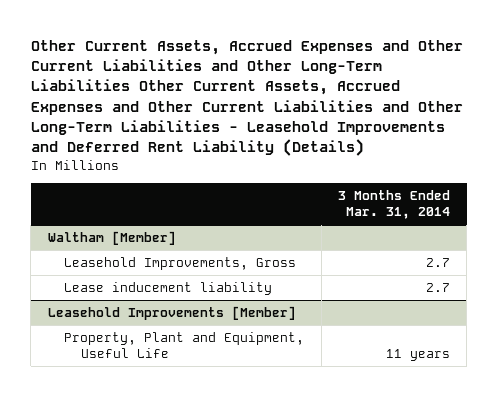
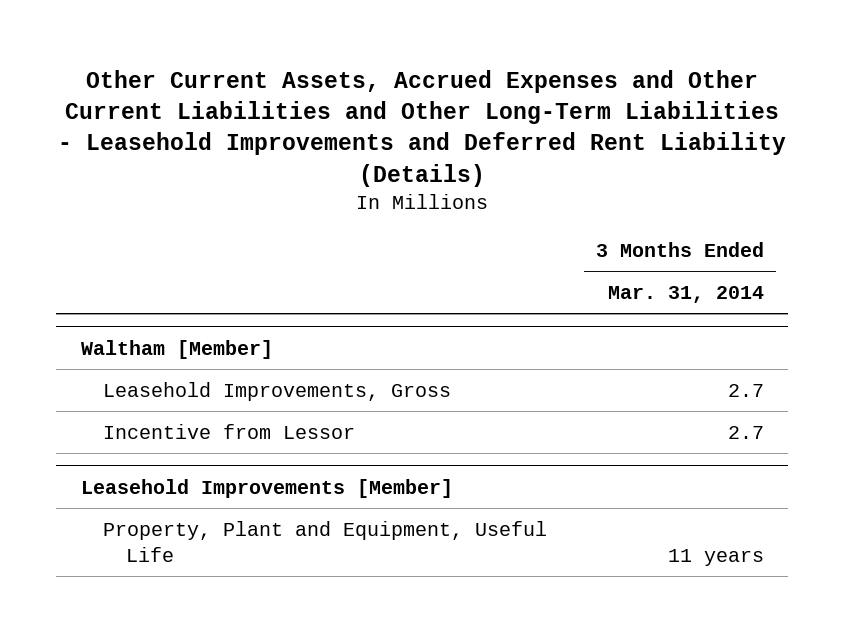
- Other Current Assets, Accrued Expenses and Other Current Liabilities and Other Long-Term Liabilities Other Current Assets, Accrued Expenses and Other Current Liabilities and Other Long-Term Liabilities - Leasehold Improvements and Deferred Rent Liability (Details)
+ Other Current Assets, Accrued Expenses and Other Current Liabilities and Other Long-Term Liabilities - Leasehold Improvements and Deferred Rent Liability (Details)
@ Waltham [Member]
- Lease inducement liability | 2.7
+ Incentive from Lessor | 2.7

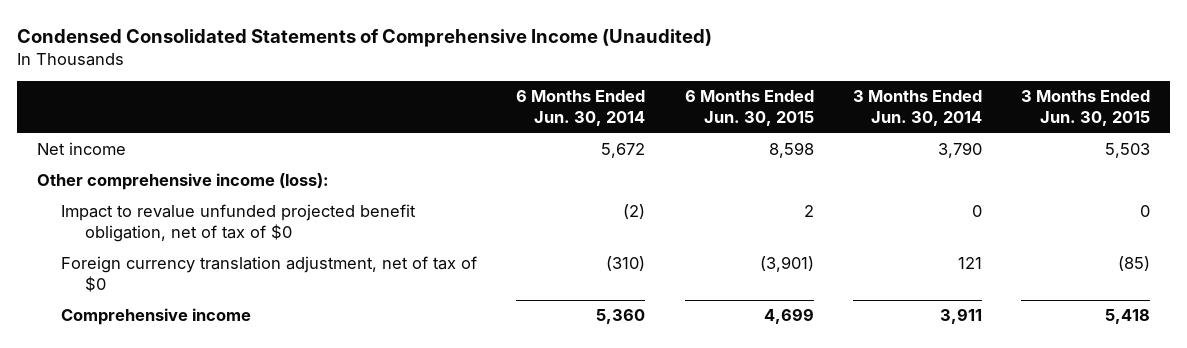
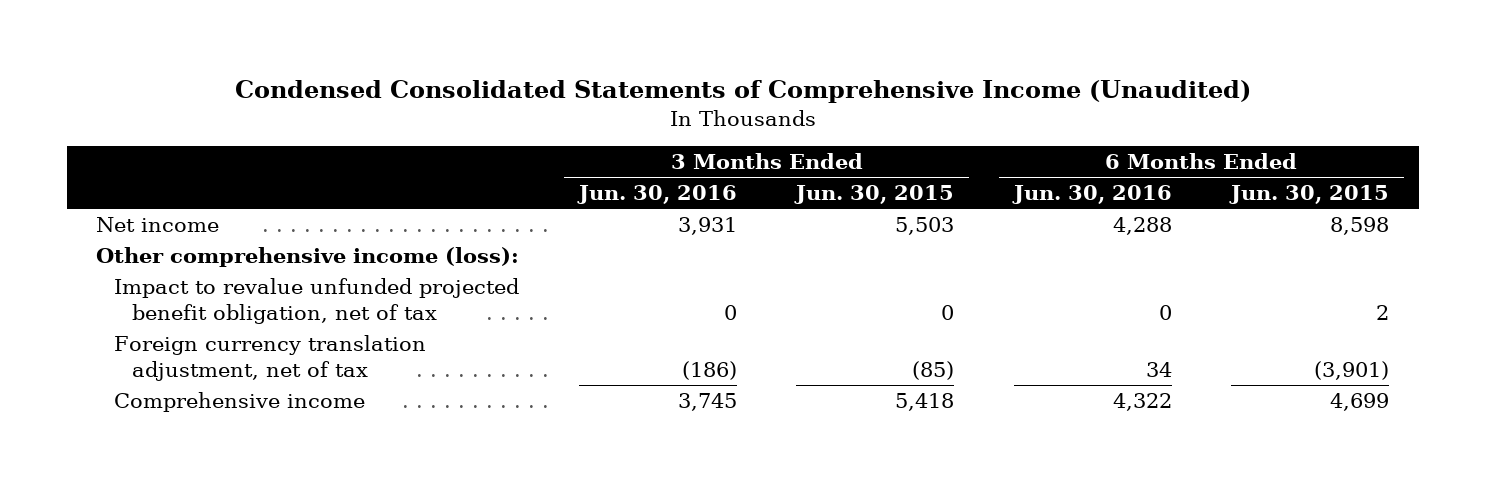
- | 6 Months Ended Jun. 30, 2014 | 6 Months Ended Jun. 30, 2015 | 3 Months Ended Jun. 30, 2014 | 3 Months Ended Jun. 30, 2015
+ | 3 Months Ended Jun. 30, 2016 | 3 Months Ended Jun. 30, 2015 | 6 Months Ended Jun. 30, 2016 | 6 Months Ended Jun. 30, 2015
- Impact to revalue unfunded projected benefit obligation, net of tax of $0 | (2) | 2 | 0 | 0
- Foreign currency translation adjustment, net of tax of $0 | (310) | (3,901) | 121 | (85)
+ Impact to revalue unfunded projected benefit obligation, net of tax | 0 | 0 | 0 | 2
+ Foreign currency translation adjustment, net of tax | (186) | (85) | 34 | (3,901)

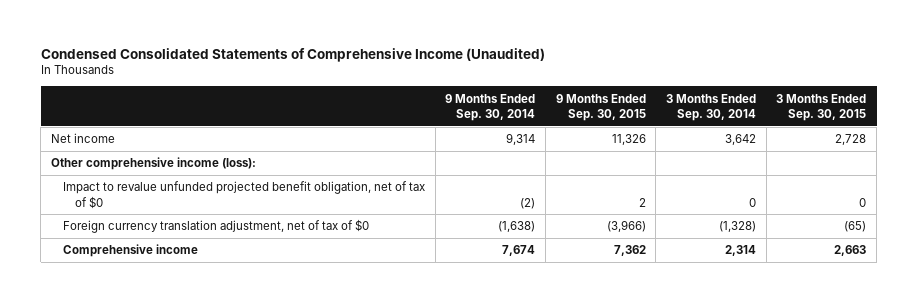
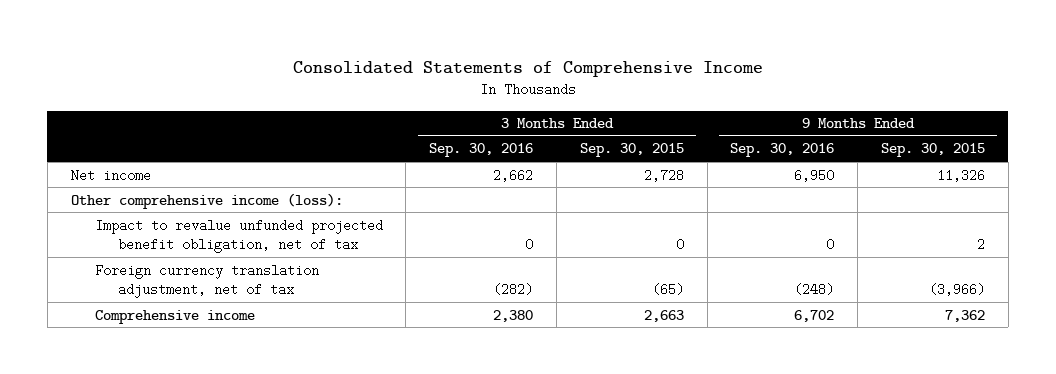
- Condensed Consolidated Statements of Comprehensive Income (Unaudited)
+ Consolidated Statements of Comprehensive Income
- | 9 Months Ended Sep. 30, 2014 | 9 Months Ended Sep. 30, 2015 | 3 Months Ended Sep. 30, 2014 | 3 Months Ended Sep. 30, 2015
+ | 3 Months Ended Sep. 30, 2016 | 3 Months Ended Sep. 30, 2015 | 9 Months Ended Sep. 30, 2016 | 9 Months Ended Sep. 30, 2015
- Impact to revalue unfunded projected benefit obligation, net of tax of $0 | (2) | 2 | 0 | 0
- Foreign currency translation adjustment, net of tax of $0 | (1,638) | (3,966) | (1,328) | (65)
+ Impact to revalue unfunded projected benefit obligation, net of tax | 0 | 0 | 0 | 2
+ Foreign currency translation adjustment, net of tax | (282) | (65) | (248) | (3,966)

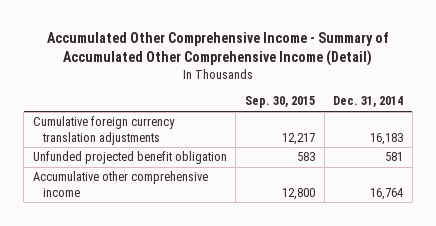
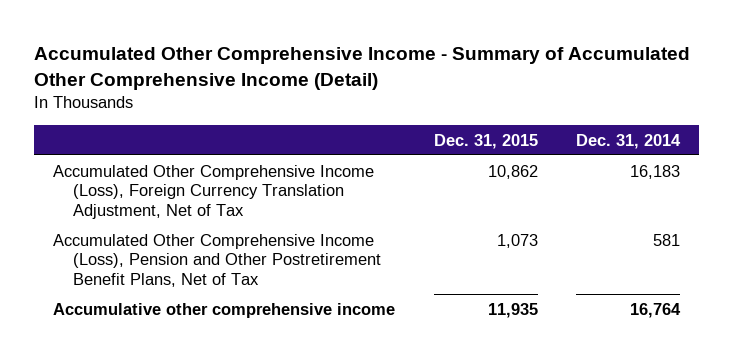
- | Sep. 30, 2015 | Dec. 31, 2014
+ | Dec. 31, 2015 | Dec. 31, 2014
- Cumulative foreign currency translation adjustments | 12,217 | 16,183
- Unfunded projected benefit obligation | 583 | 581
+ Accumulated Other Comprehensive Income (Loss), Foreign Currency Translation Adjustment, Net of Tax | 10,862 | 16,183
+ Accumulated Other Comprehensive Income (Loss), Pension and Other Postretirement Benefit Plans, Net of Tax | 1,073 | 581

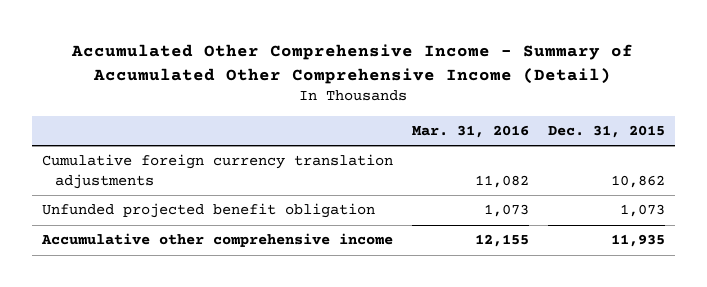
- | Dec. 31, 2015 | Dec. 31, 2014
+ | Mar. 31, 2016 | Dec. 31, 2015
- Accumulated Other Comprehensive Income (Loss), Foreign Currency Translation Adjustment, Net of Tax | 10,862 | 16,183
- Accumulated Other Comprehensive Income (Loss), Pension and Other Postretirement Benefit Plans, Net of Tax | 1,073 | 581
+ Cumulative foreign currency translation adjustments | 11,082 | 10,862
+ Unfunded projected benefit obligation | 1,073 | 1,073

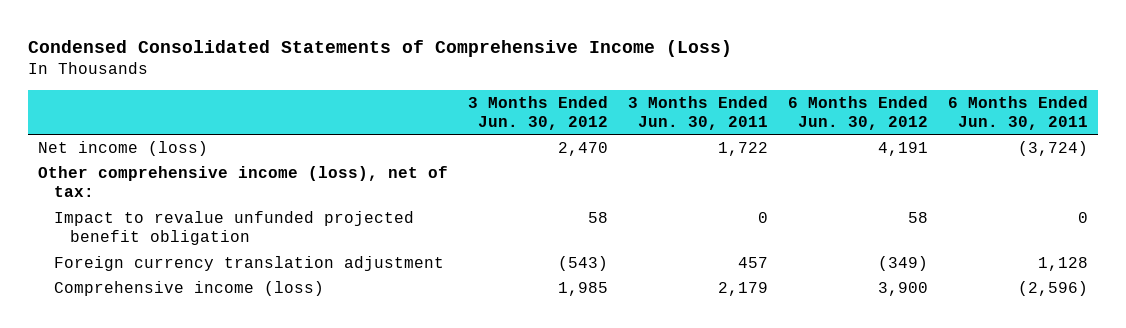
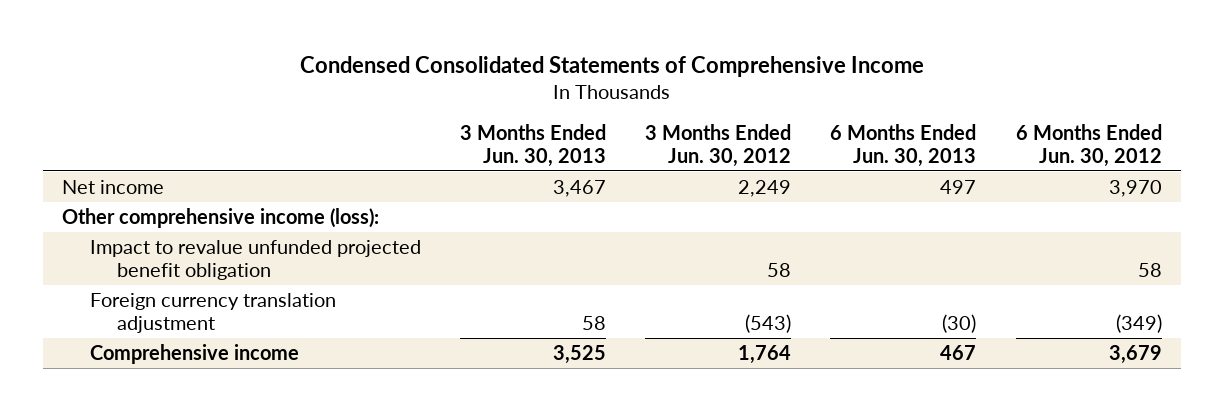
- Condensed Consolidated Statements of Comprehensive Income (Loss)
+ Condensed Consolidated Statements of Comprehensive Income
- | 3 Months Ended Jun. 30, 2012 | 3 Months Ended Jun. 30, 2011 | 6 Months Ended Jun. 30, 2012 | 6 Months Ended Jun. 30, 2011
+ | 3 Months Ended Jun. 30, 2013 | 3 Months Ended Jun. 30, 2012 | 6 Months Ended Jun. 30, 2013 | 6 Months Ended Jun. 30, 2012
- Net income (loss) | 2,470 | 1,722 | 4,191 | (3,724)
- Other comprehensive income (loss), net of tax:
+ Net income | 3,467 | 2,249 | 497 | 3,970
+ Other comprehensive income (loss):
- Comprehensive income (loss) | 1,985 | 2,179 | 3,900 | (2,596)
+ Comprehensive income | 3,525 | 1,764 | 467 | 3,679

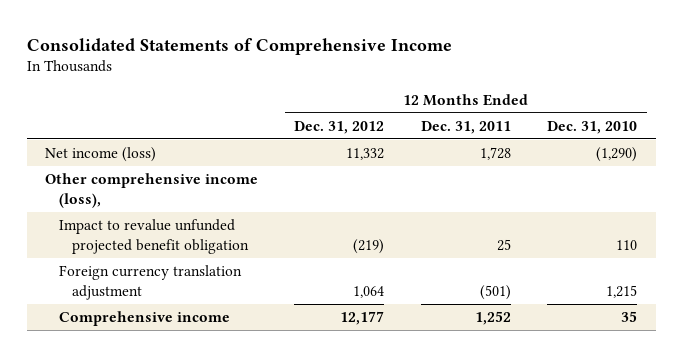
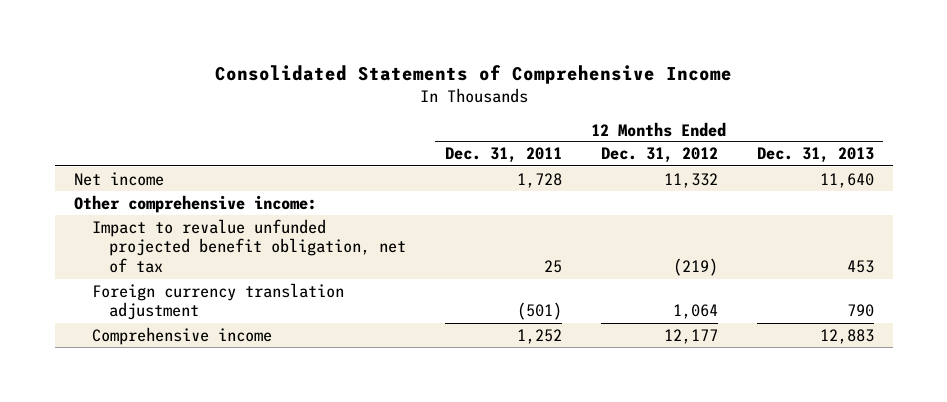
- | 12 Months Ended Dec. 31, 2012 | 12 Months Ended Dec. 31, 2011 | 12 Months Ended Dec. 31, 2010
+ | 12 Months Ended Dec. 31, 2011 | 12 Months Ended Dec. 31, 2012 | 12 Months Ended Dec. 31, 2013
- Net income (loss) | 11,332 | 1,728 | (1,290)
- Other comprehensive income (loss),
- Impact to revalue unfunded projected benefit obligation | (219) | 25 | 110
+ Net income | 1,728 | 11,332 | 11,640
+ Other comprehensive income:
+ Impact to revalue unfunded projected benefit obligation, net of tax | 25 | (219) | 453

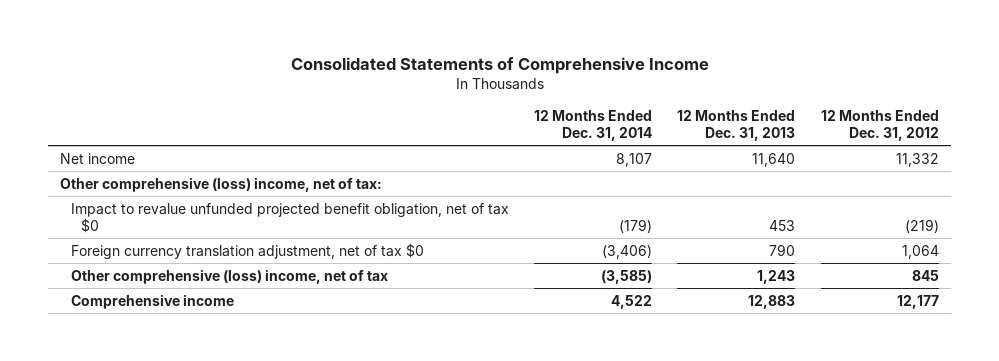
- | 12 Months Ended Dec. 31, 2011 | 12 Months Ended Dec. 31, 2012 | 12 Months Ended Dec. 31, 2013
+ | 12 Months Ended Dec. 31, 2014 | 12 Months Ended Dec. 31, 2013 | 12 Months Ended Dec. 31, 2012
- Other comprehensive income:
- Impact to revalue unfunded projected benefit obligation, net of tax | 25 | (219) | 453
- Foreign currency translation adjustment | (501) | 1,064 | 790
+ Other comprehensive (loss) income, net of tax:
+ Impact to revalue unfunded projected benefit obligation, net of tax $0 | (179) | 453 | (219)
+ Foreign currency translation adjustment, net of tax $0 | (3,406) | 790 | 1,064
+ Other comprehensive (loss) income, net of tax | (3,585) | 1,243 | 845

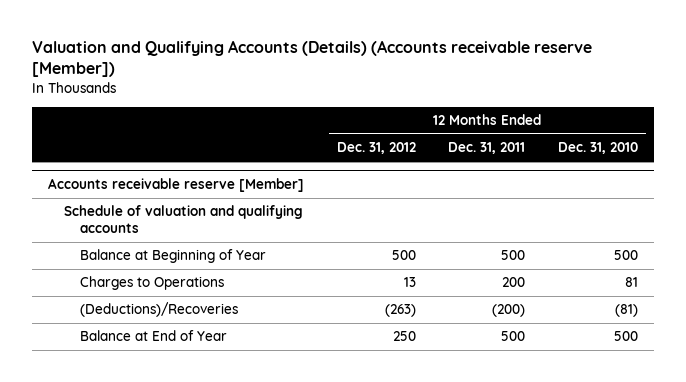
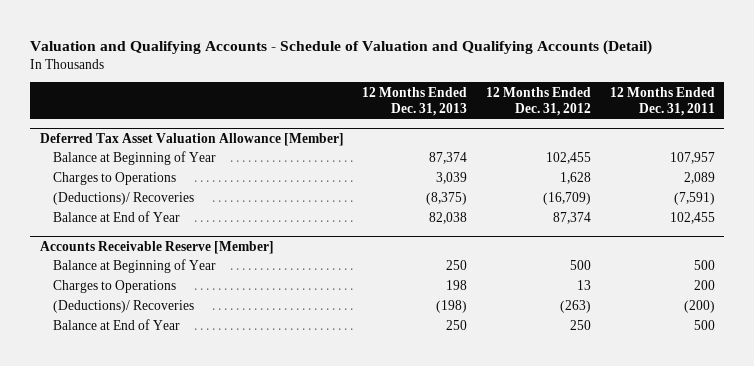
- Valuation and Qualifying Accounts (Details) (Accounts receivable reserve [Member])
+ Valuation and Qualifying Accounts - Schedule of Valuation and Qualifying Accounts (Detail)
- | 12 Months Ended Dec. 31, 2012 | 12 Months Ended Dec. 31, 2011 | 12 Months Ended Dec. 31, 2010
+ | 12 Months Ended Dec. 31, 2013 | 12 Months Ended Dec. 31, 2012 | 12 Months Ended Dec. 31, 2011
- Accounts receivable reserve [Member]
- Schedule of valuation and qualifying accounts
+ Deferred Tax Asset Valuation Allowance [Member]
+ Balance at Beginning of Year | 87,374 | 102,455 | 107,957
+ Charges to Operations | 3,039 | 1,628 | 2,089
+ (Deductions)/ Recoveries | (8,375) | (16,709) | (7,591)
+ Balance at End of Year | 82,038 | 87,374 | 102,455
+ Accounts Receivable Reserve [Member]
- (Deductions)/Recoveries | (263) | (200) | (81)
+ (Deductions)/ Recoveries | (198) | (263) | (200)

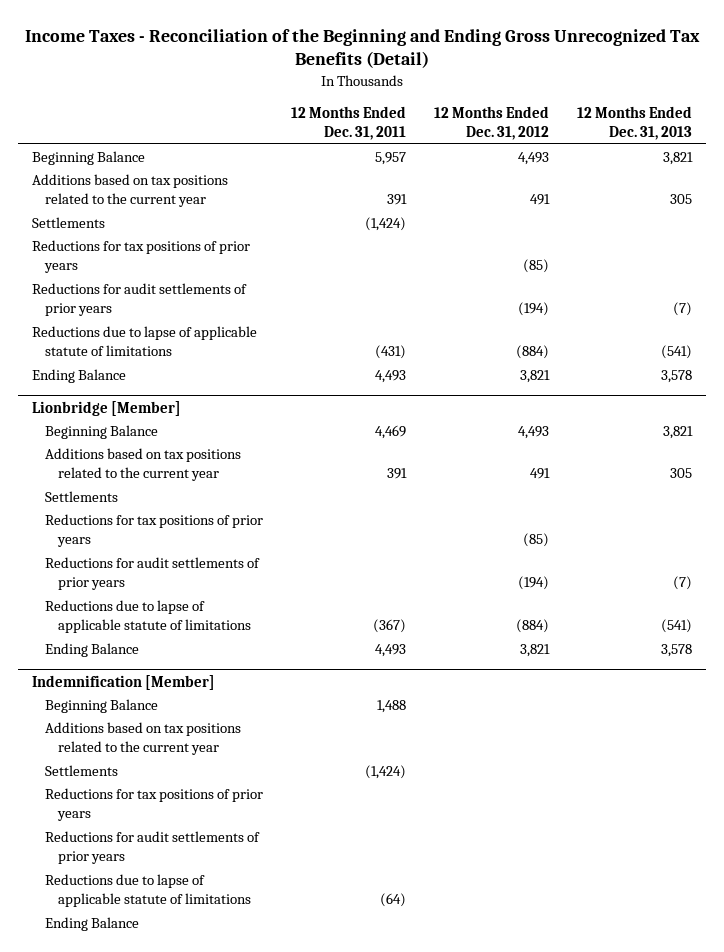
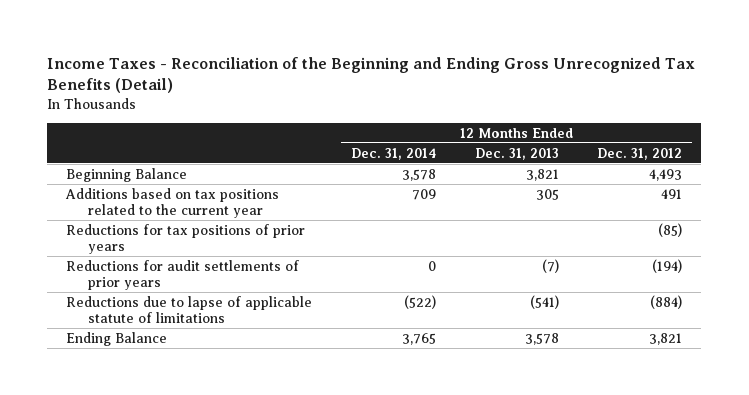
- | 12 Months Ended Dec. 31, 2011 | 12 Months Ended Dec. 31, 2012 | 12 Months Ended Dec. 31, 2013
+ | 12 Months Ended Dec. 31, 2014 | 12 Months Ended Dec. 31, 2013 | 12 Months Ended Dec. 31, 2012
- Settlements | (1,424) | |
- Lionbridge [Member]
- Beginning Balance | 4,469 | 4,493 | 3,821
- Additions based on tax positions related to the current year | 391 | 491 | 305
- Settlements
- Reductions for tax positions of prior years | | (85) |
- Reductions for audit settlements of prior years | | (194) | (7)
- Reductions due to lapse of applicable statute of limitations | (367) | (884) | (541)
- Ending Balance | 4,493 | 3,821 | 3,578
- Indemnification [Member]
- Beginning Balance | 1,488 | |
- Additions based on tax positions related to the current year
- Settlements | (1,424) | |
- Reductions for tax positions of prior years
- Reductions for audit settlements of prior years
- Reductions due to lapse of applicable statute of limitations | (64) | |
- Ending Balance

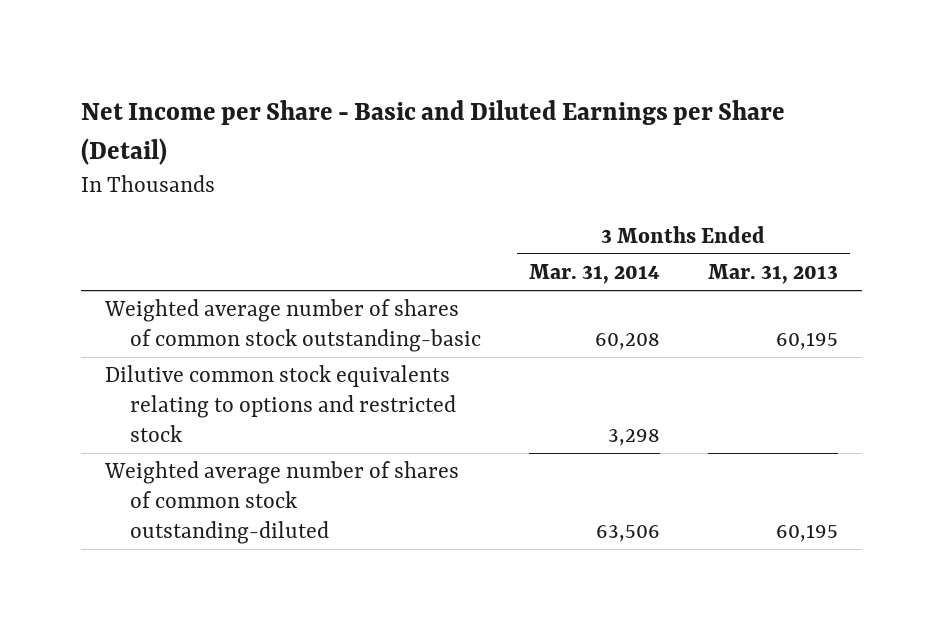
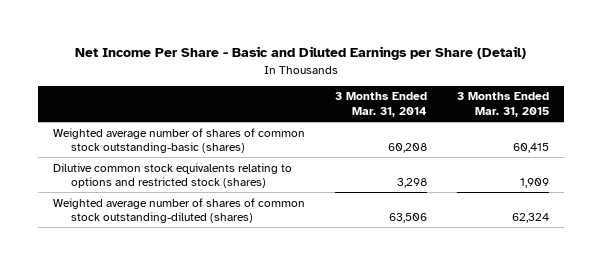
- Net Income per Share - Basic and Diluted Earnings per Share (Detail)
+ Net Income Per Share - Basic and Diluted Earnings per Share (Detail)
- | 3 Months Ended Mar. 31, 2014 | 3 Months Ended Mar. 31, 2013
+ | 3 Months Ended Mar. 31, 2014 | 3 Months Ended Mar. 31, 2015
- Weighted average number of shares of common stock outstanding-basic | 60,208 | 60,195
- Dilutive common stock equivalents relating to options and restricted stock | 3,298 |
- Weighted average number of shares of common stock outstanding-diluted | 63,506 | 60,195
+ Weighted average number of shares of common stock outstanding-basic (shares) | 60,208 | 60,415
+ Dilutive common stock equivalents relating to options and restricted stock (shares) | 3,298 | 1,909
+ Weighted average number of shares of common stock outstanding-diluted (shares) | 63,506 | 62,324

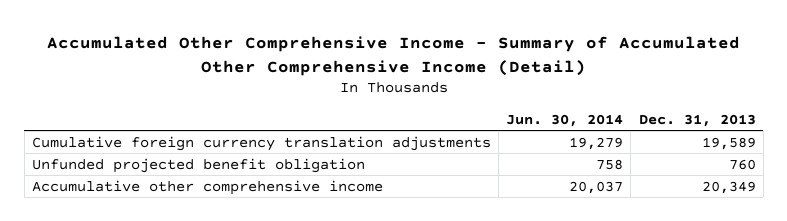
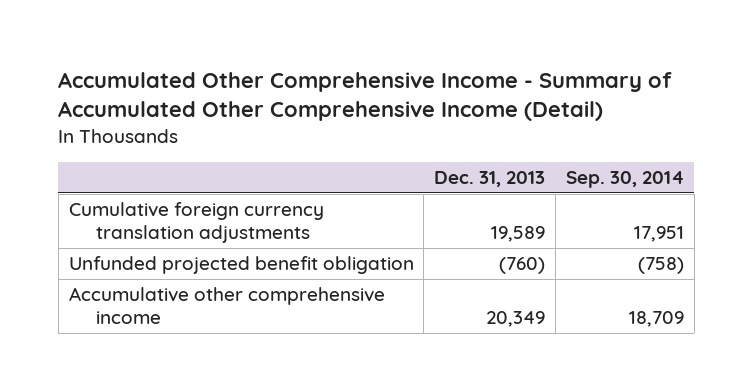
- | Jun. 30, 2014 | Dec. 31, 2013
+ | Dec. 31, 2013 | Sep. 30, 2014
- Unfunded projected benefit obligation | 758 | 760
+ Unfunded projected benefit obligation | (760) | (758)

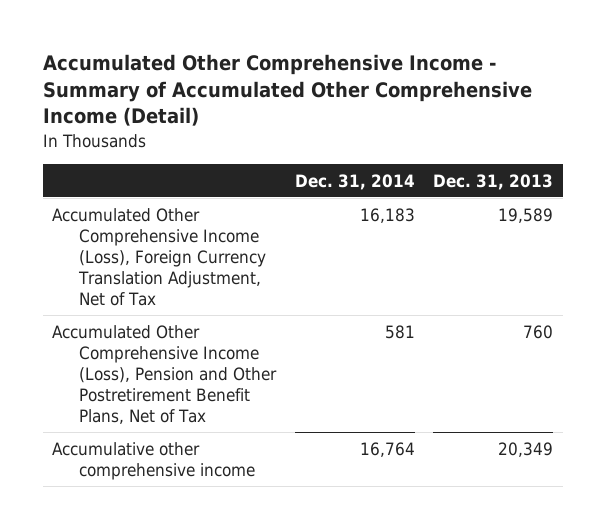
- | Dec. 31, 2013 | Sep. 30, 2014
+ | Dec. 31, 2014 | Dec. 31, 2013
- Cumulative foreign currency translation adjustments | 19,589 | 17,951
- Unfunded projected benefit obligation | (760) | (758)
+ Accumulated Other Comprehensive Income (Loss), Foreign Currency Translation Adjustment, Net of Tax | 16,183 | 19,589
+ Accumulated Other Comprehensive Income (Loss), Pension and Other Postretirement Benefit Plans, Net of Tax | 581 | 760

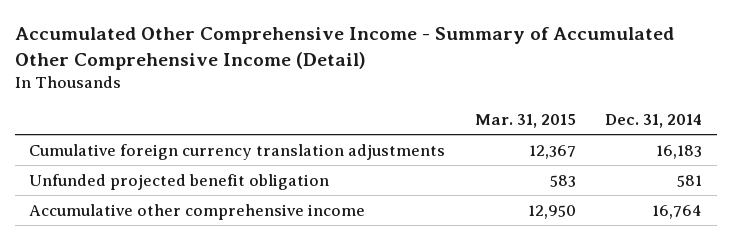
- | Dec. 31, 2014 | Dec. 31, 2013
+ | Mar. 31, 2015 | Dec. 31, 2014
- Accumulated Other Comprehensive Income (Loss), Foreign Currency Translation Adjustment, Net of Tax | 16,183 | 19,589
- Accumulated Other Comprehensive Income (Loss), Pension and Other Postretirement Benefit Plans, Net of Tax | 581 | 760
+ Cumulative foreign currency translation adjustments | 12,367 | 16,183
+ Unfunded projected benefit obligation | 583 | 581

